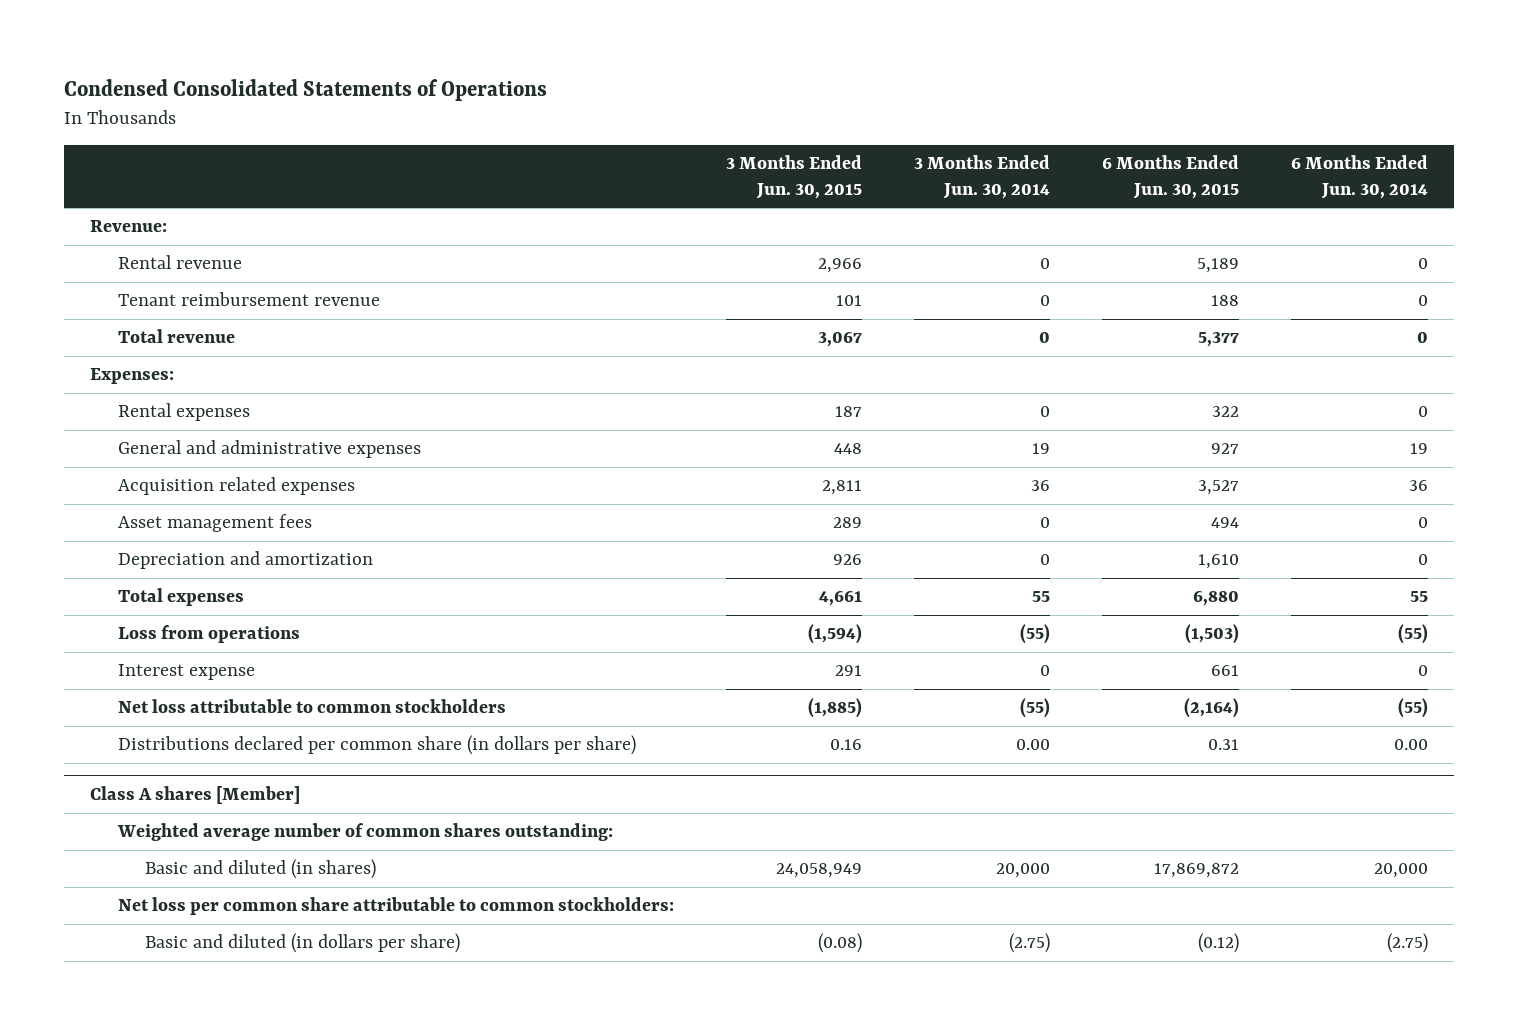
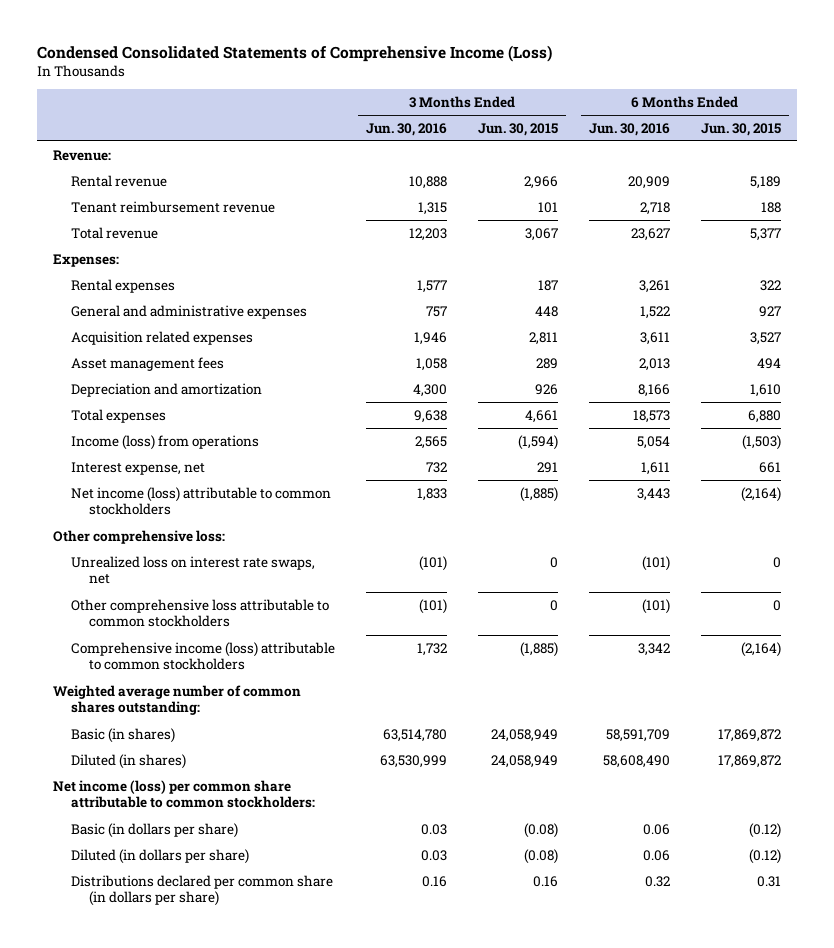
- Condensed Consolidated Statements of Operations
+ Condensed Consolidated Statements of Comprehensive Income (Loss)
- | 3 Months Ended Jun. 30, 2015 | 3 Months Ended Jun. 30, 2014 | 6 Months Ended Jun. 30, 2015 | 6 Months Ended Jun. 30, 2014
+ | 3 Months Ended Jun. 30, 2016 | 3 Months Ended Jun. 30, 2015 | 6 Months Ended Jun. 30, 2016 | 6 Months Ended Jun. 30, 2015
- Loss from operations | (1,594) | (55) | (1,503) | (55)
- Interest expense | 291 | 0 | 661 | 0
- Net loss attributable to common stockholders | (1,885) | (55) | (2,164) | (55)
- Class A shares [Member]
+ Income (loss) from operations | 2,565 | (1,594) | 5,054 | (1,503)
+ Interest expense, net | 732 | 291 | 1,611 | 661
+ Net income (loss) attributable to common stockholders | 1,833 | (1,885) | 3,443 | (2,164)
+ Other comprehensive loss:
+ Unrealized loss on interest rate swaps, net | (101) | 0 | (101) | 0
+ Other comprehensive loss attributable to common stockholders | (101) | 0 | (101) | 0
+ Comprehensive income (loss) attributable to common stockholders | 1,732 | (1,885) | 3,342 | (2,164)
- Basic and diluted (in shares) | 24,058,949 | 20,000 | 17,869,872 | 20,000
- Net loss per common share attributable to common stockholders:
- Basic and diluted (in dollars per share) | (0.08) | (2.75) | (0.12) | (2.75)
+ Basic (in shares) | 63,514,780 | 24,058,949 | 58,591,709 | 17,869,872
+ Diluted (in shares) | 63,530,999 | 24,058,949 | 58,608,490 | 17,869,872
+ Net income (loss) per common share attributable to common stockholders:
+ Basic (in dollars per share) | 0.03 | (0.08) | 0.06 | (0.12)
+ Diluted (in dollars per share) | 0.03 | (0.08) | 0.06 | (0.12)
moved down: Distributions declared per common share (in dollars per share) | 0.16 | 0.16 | 0.32 | 0.31

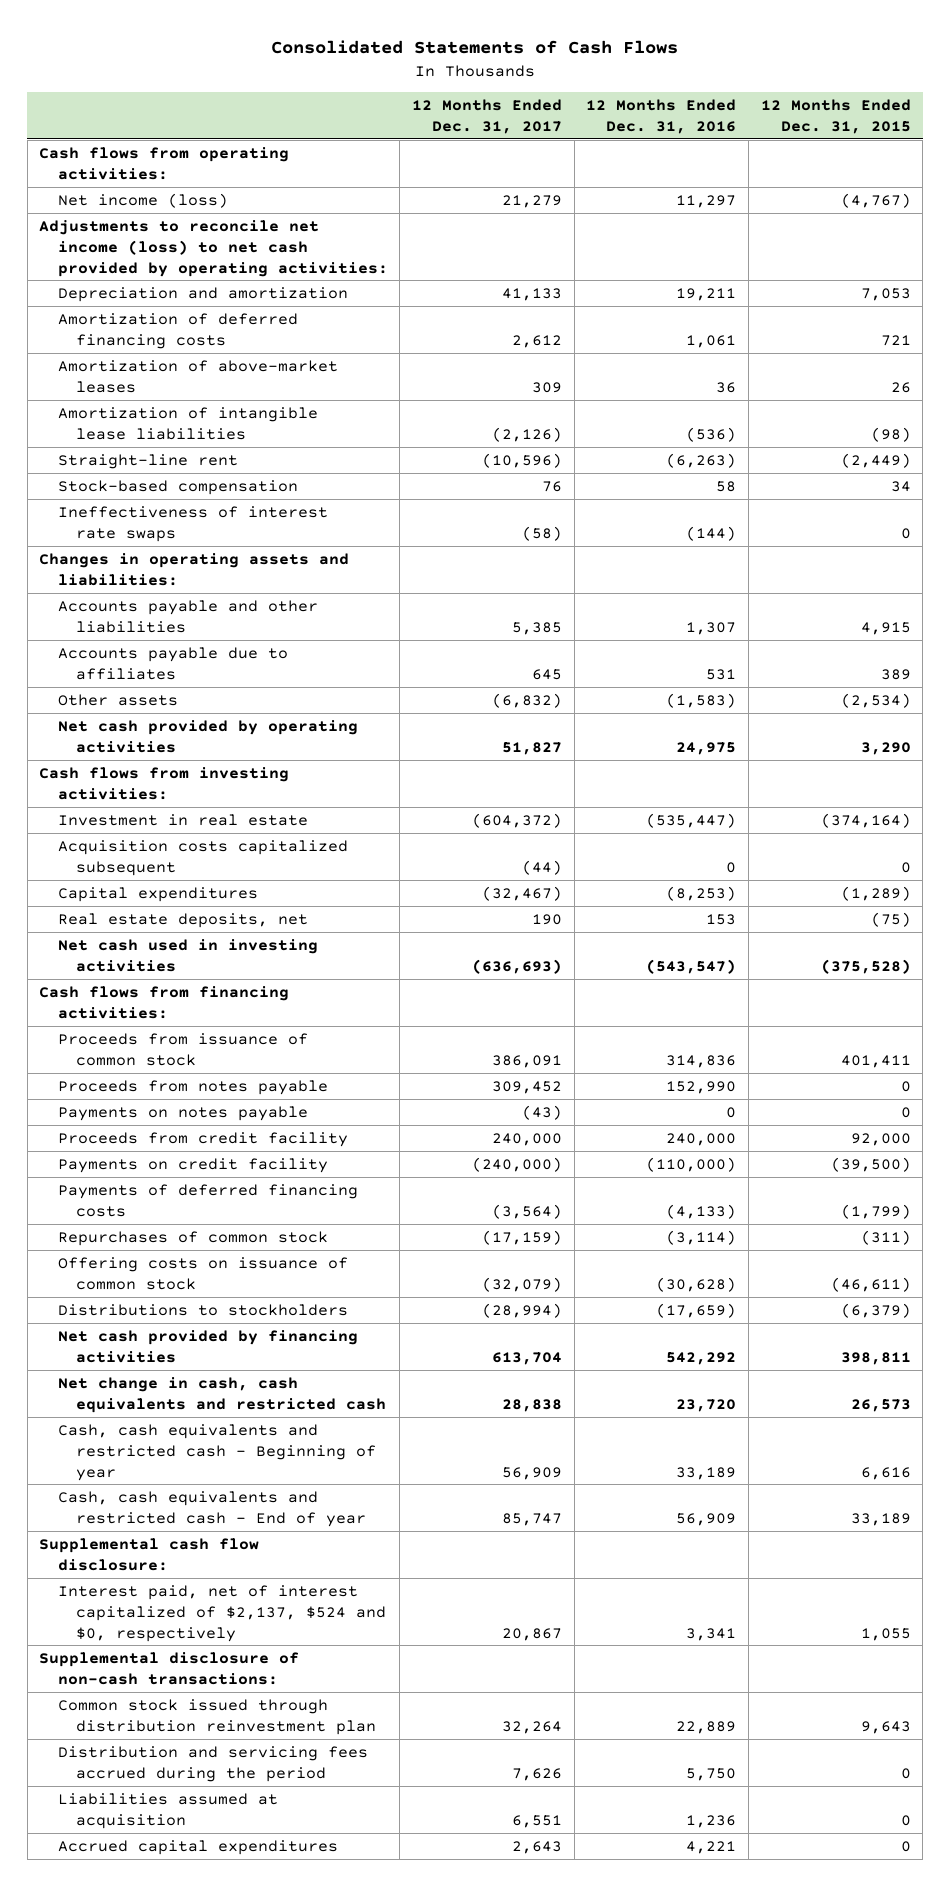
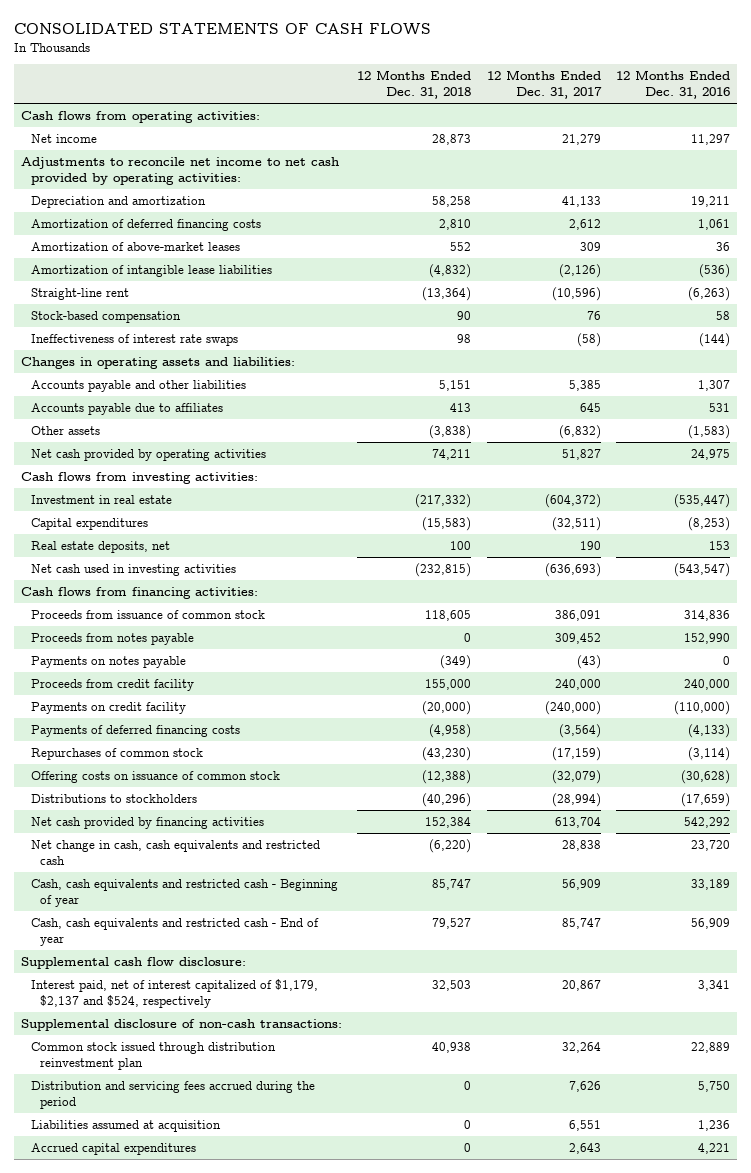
- Consolidated Statements of Cash Flows
+ CONSOLIDATED STATEMENTS OF CASH FLOWS
- | 12 Months Ended Dec. 31, 2017 | 12 Months Ended Dec. 31, 2016 | 12 Months Ended Dec. 31, 2015
+ | 12 Months Ended Dec. 31, 2018 | 12 Months Ended Dec. 31, 2017 | 12 Months Ended Dec. 31, 2016
- Net income (loss) | 21,279 | 11,297 | (4,767)
- Adjustments to reconcile net income (loss) to net cash provided by operating activities:
+ Net income | 28,873 | 21,279 | 11,297
+ Adjustments to reconcile net income to net cash provided by operating activities:
- Acquisition costs capitalized subsequent | (44) | 0 | 0
- Capital expenditures | (32,467) | (8,253) | (1,289)
+ Capital expenditures | (15,583) | (32,511) | (8,253)
- Interest paid, net of interest capitalized of $2,137, $524 and $0, respectively | 20,867 | 3,341 | 1,055
+ Interest paid, net of interest capitalized of $1,179, $2,137 and $524, respectively | 32,503 | 20,867 | 3,341

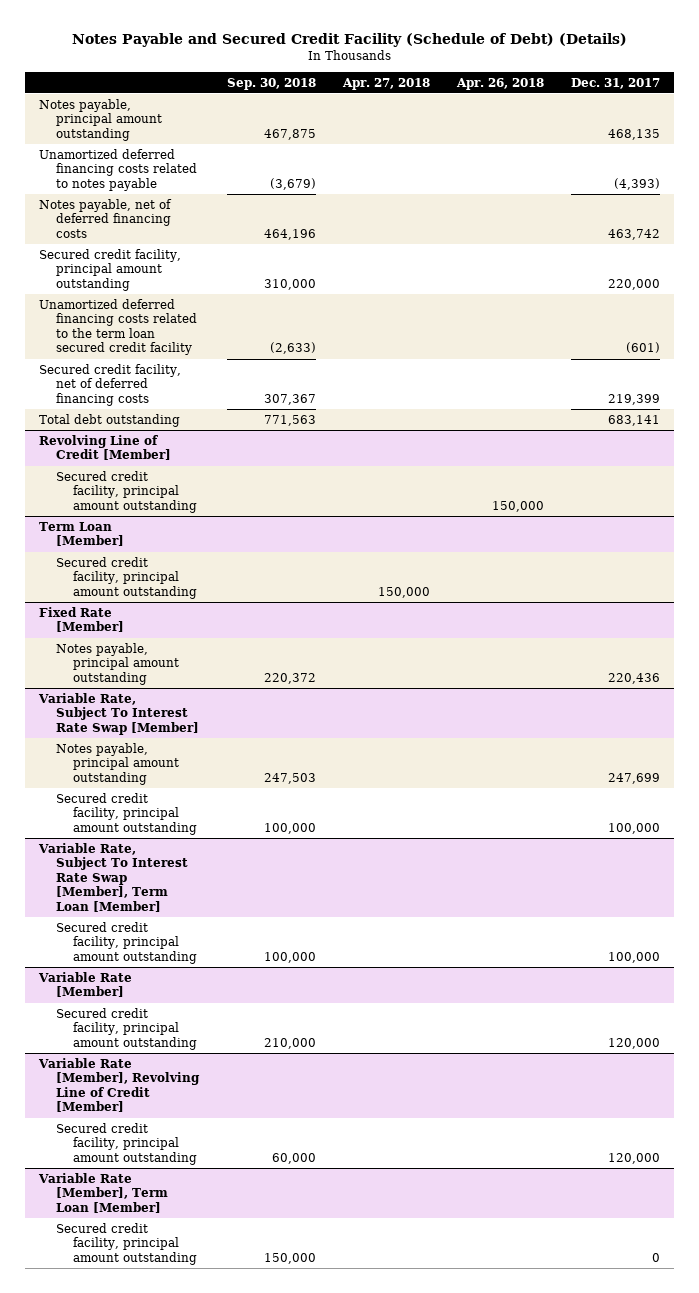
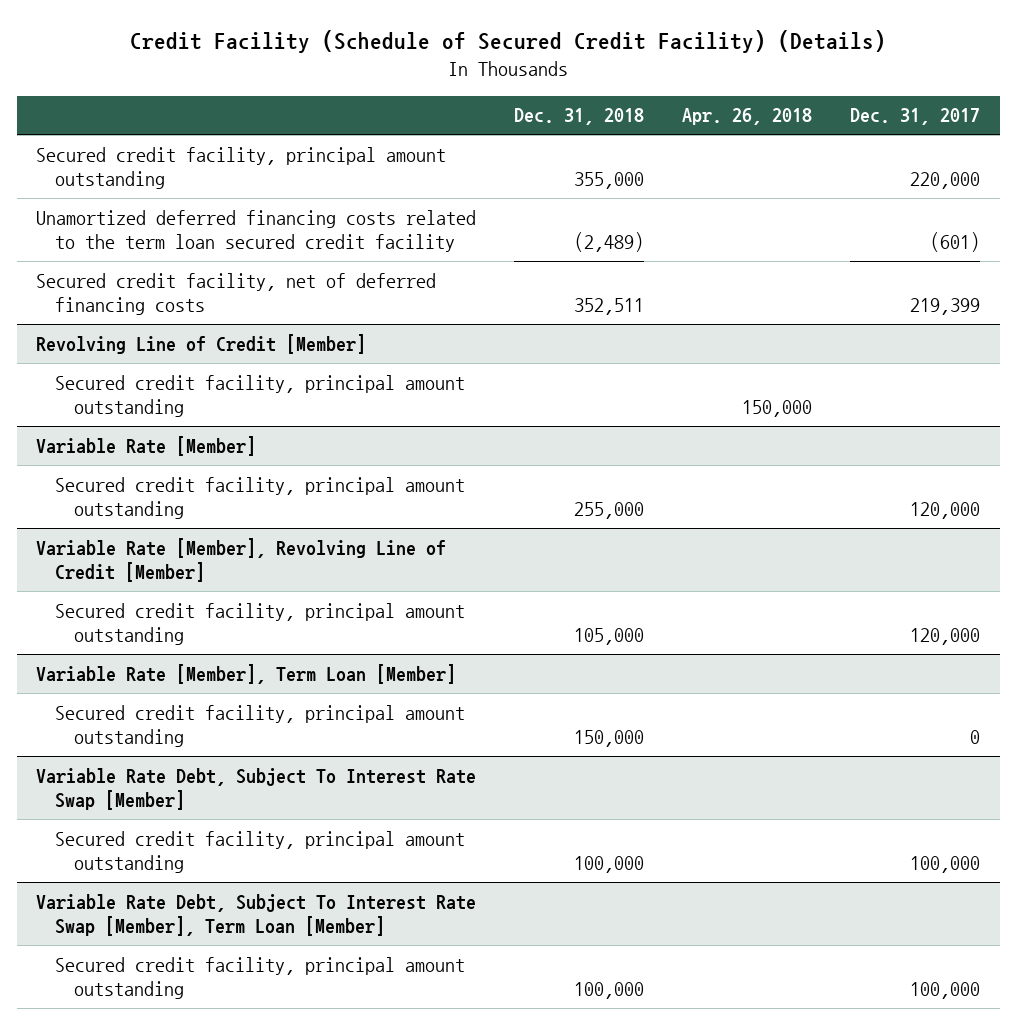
- Notes Payable and Secured Credit Facility (Schedule of Debt) (Details)
+ Credit Facility (Schedule of Secured Credit Facility) (Details)
- | Sep. 30, 2018 | Apr. 27, 2018 | Apr. 26, 2018 | Dec. 31, 2017
+ | Dec. 31, 2018 | Apr. 26, 2018 | Dec. 31, 2017
- Notes payable, principal amount outstanding | 467,875 | | | 468,135
- Unamortized deferred financing costs related to notes payable | (3,679) | | | (4,393)
- Notes payable, net of deferred financing costs | 464,196 | | | 463,742
- Total debt outstanding | 771,563 | | | 683,141
- Term Loan [Member]
- Secured credit facility, principal amount outstanding | | 150,000 | |
- Fixed Rate [Member]
- Notes payable, principal amount outstanding | 220,372 | | | 220,436
- Variable Rate, Subject To Interest Rate Swap [Member]
- Notes payable, principal amount outstanding | 247,503 | | | 247,699
- Secured credit facility, principal amount outstanding | 100,000 | | | 100,000
- Variable Rate, Subject To Interest Rate Swap [Member], Term Loan [Member]
- Secured credit facility, principal amount outstanding | 100,000 | | | 100,000
+ Variable Rate Debt, Subject To Interest Rate Swap [Member]
+ Secured credit facility, principal amount outstanding | 100,000 | | 100,000
+ Variable Rate Debt, Subject To Interest Rate Swap [Member], Term Loan [Member]
+ Secured credit facility, principal amount outstanding | 100,000 | | 100,000

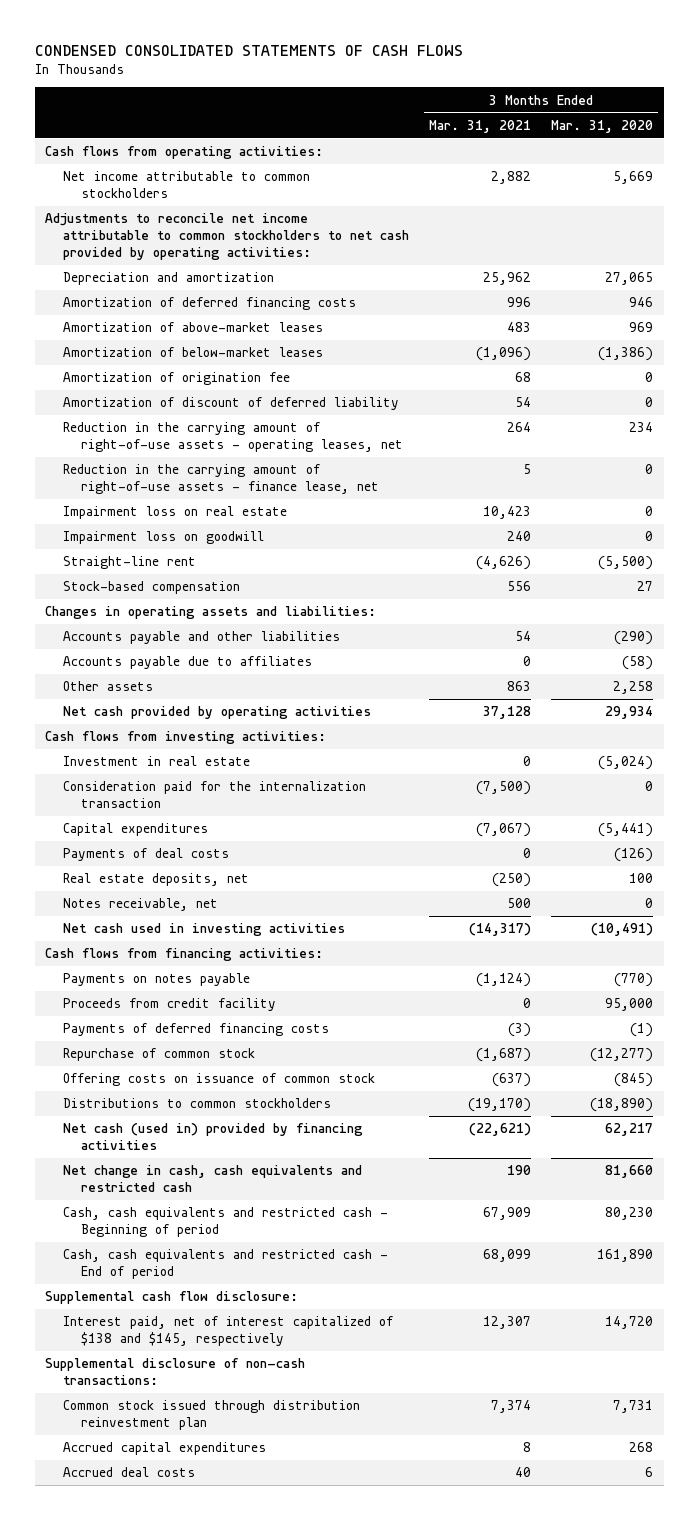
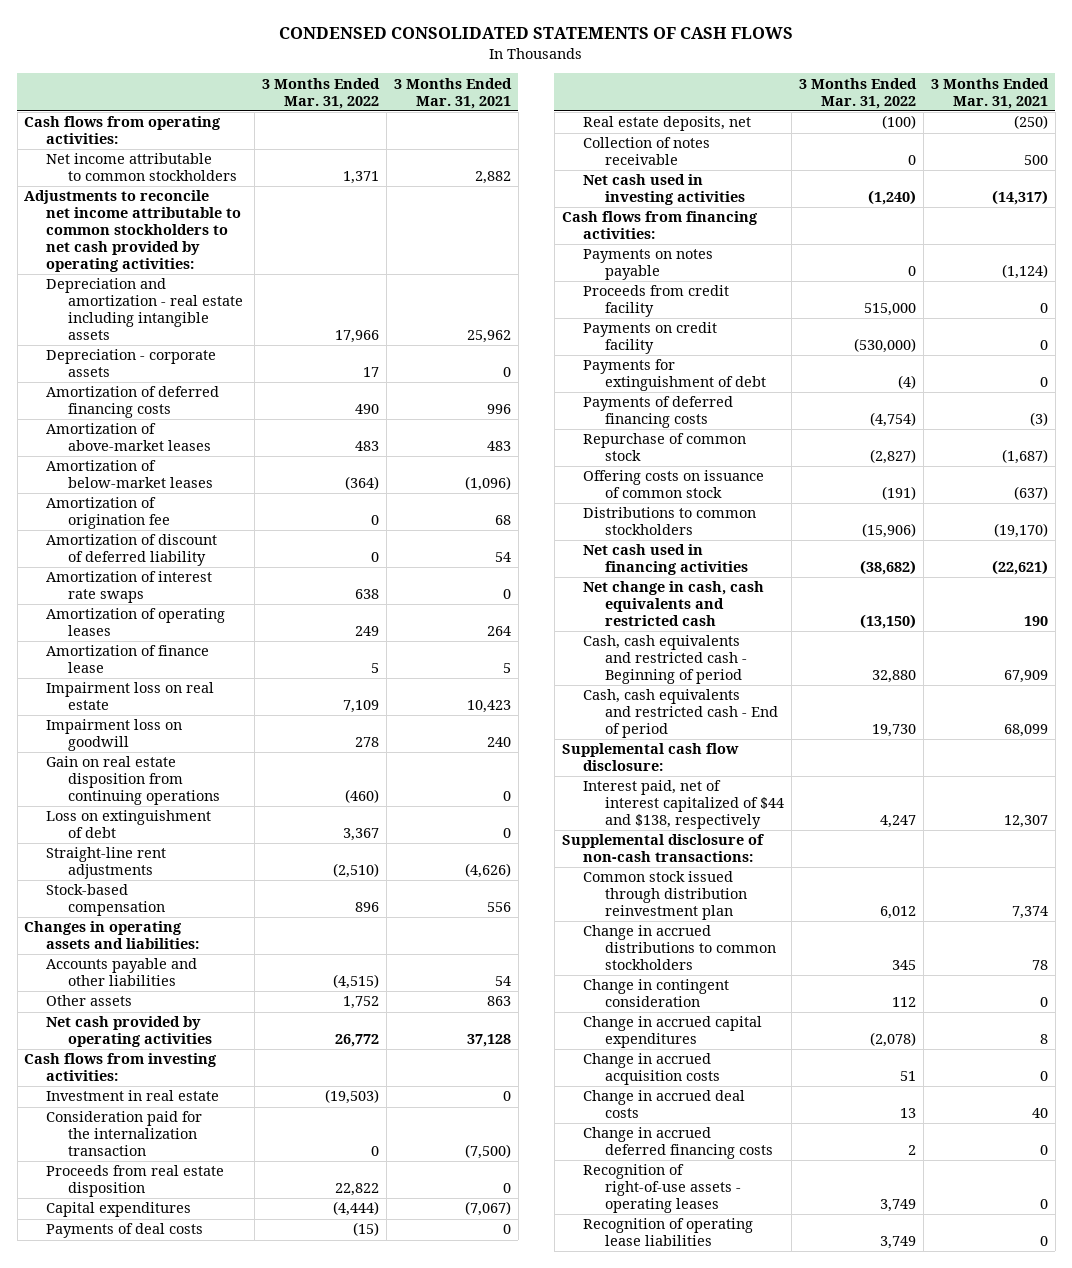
- | 3 Months Ended Mar. 31, 2021 | 3 Months Ended Mar. 31, 2020
+ | 3 Months Ended Mar. 31, 2022 | 3 Months Ended Mar. 31, 2021
- Depreciation and amortization | 25,962 | 27,065
+ Depreciation and amortization - real estate including intangible assets | 17,966 | 25,962
+ Depreciation - corporate assets | 17 | 0
- Reduction in the carrying amount of right-of-use assets - operating leases, net | 264 | 234
- Reduction in the carrying amount of right-of-use assets - finance lease, net | 5 | 0
+ Amortization of interest rate swaps | 638 | 0
+ Amortization of operating leases | 249 | 264
+ Amortization of finance lease | 5 | 5
- Straight-line rent | (4,626) | (5,500)
+ Gain on real estate disposition from continuing operations | (460) | 0
+ Loss on extinguishment of debt | 3,367 | 0
+ Straight-line rent adjustments | (2,510) | (4,626)
- Accounts payable due to affiliates | 0 | (58)
+ Proceeds from real estate disposition | 22,822 | 0
- Notes receivable, net | 500 | 0
+ Collection of notes receivable | 0 | 500
+ Payments on credit facility | (530,000) | 0
+ Payments for extinguishment of debt | (4) | 0
- Net cash (used in) provided by financing activities | (22,621) | 62,217
+ Net cash used in financing activities | (38,682) | (22,621)
- Interest paid, net of interest capitalized of $138 and $145, respectively | 12,307 | 14,720
+ Interest paid, net of interest capitalized of $44 and $138, respectively | 4,247 | 12,307
- Accrued capital expenditures | 8 | 268
- Accrued deal costs | 40 | 6
+ Change in accrued distributions to common stockholders | 345 | 78
+ Change in contingent consideration | 112 | 0
+ Change in accrued capital expenditures | (2,078) | 8
+ Change in accrued acquisition costs | 51 | 0
+ Change in accrued deal costs | 13 | 40
+ Change in accrued deferred financing costs | 2 | 0
+ Recognition of right-of-use assets - operating leases | 3,749 | 0
+ Recognition of operating lease liabilities | 3,749 | 0

